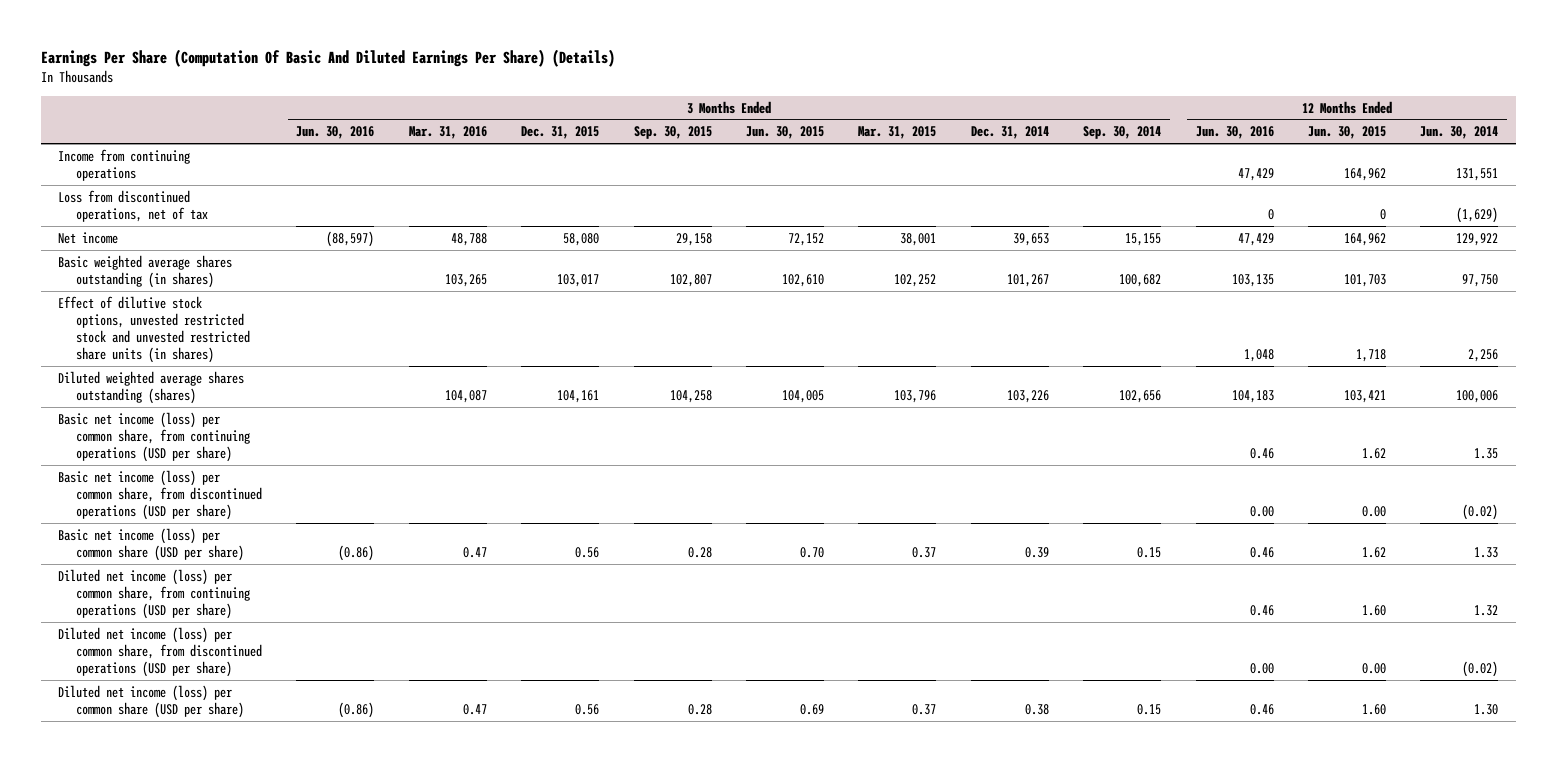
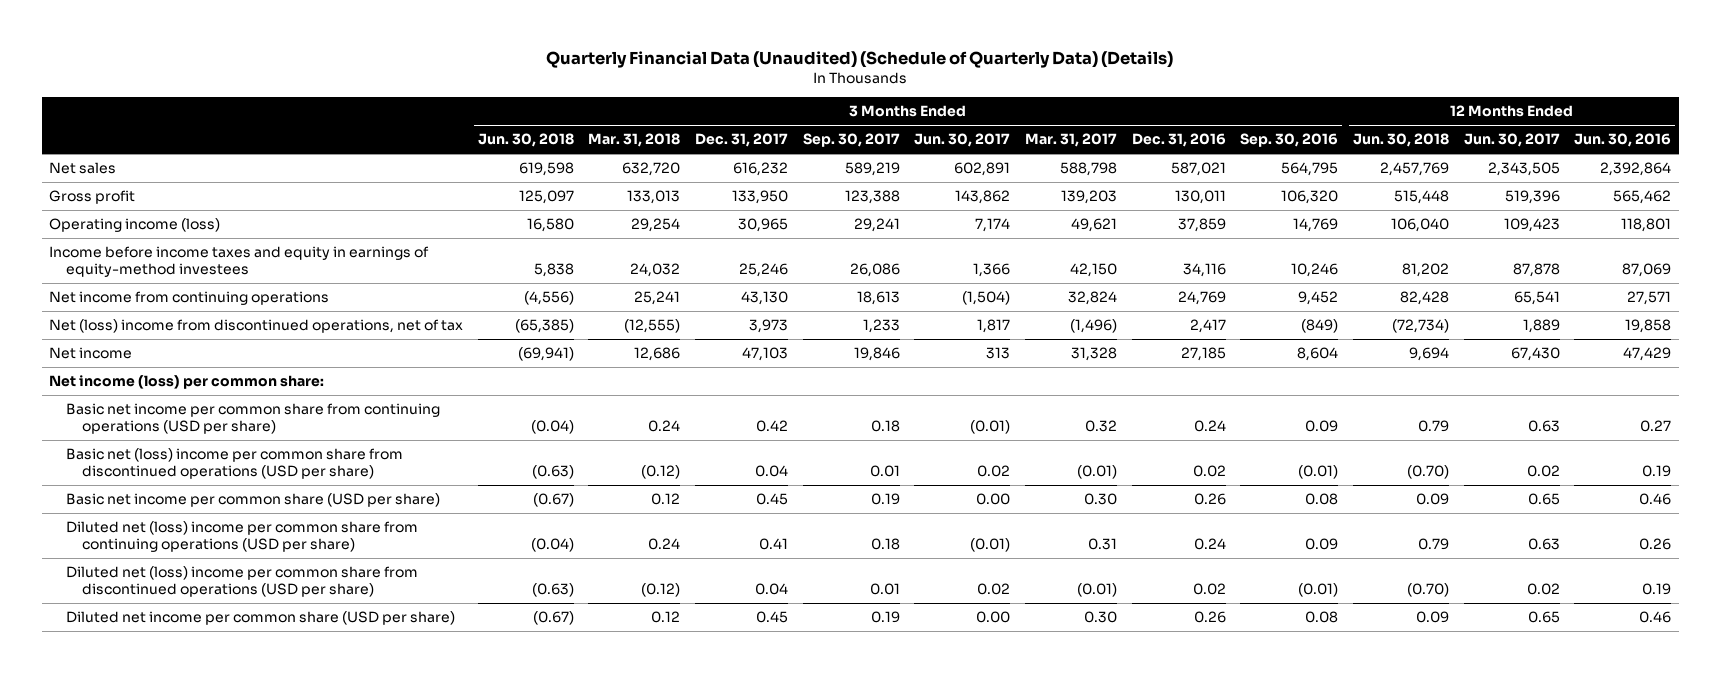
- Earnings Per Share (Computation Of Basic And Diluted Earnings Per Share) (Details)
+ Quarterly Financial Data (Unaudited) (Schedule of Quarterly Data) (Details)
- | 3 Months Ended Jun. 30, 2016 | 3 Months Ended Mar. 31, 2016 | 3 Months Ended Dec. 31, 2015 | 3 Months Ended Sep. 30, 2015 | 3 Months Ended Jun. 30, 2015 | 3 Months Ended Mar. 31, 2015 | 3 Months Ended Dec. 31, 2014 | 3 Months Ended Sep. 30, 2014 | 12 Months Ended Jun. 30, 2016 | 12 Months Ended Jun. 30, 2015 | 12 Months Ended Jun. 30, 2014
+ | 3 Months Ended Jun. 30, 2018 | 3 Months Ended Mar. 31, 2018 | 3 Months Ended Dec. 31, 2017 | 3 Months Ended Sep. 30, 2017 | 3 Months Ended Jun. 30, 2017 | 3 Months Ended Mar. 31, 2017 | 3 Months Ended Dec. 31, 2016 | 3 Months Ended Sep. 30, 2016 | 12 Months Ended Jun. 30, 2018 | 12 Months Ended Jun. 30, 2017 | 12 Months Ended Jun. 30, 2016
- Income from continuing operations | | | | | | | | | 47,429 | 164,962 | 131,551
- Loss from discontinued operations, net of tax | | | | | | | | | 0 | 0 | (1,629)
+ Net sales | 619,598 | 632,720 | 616,232 | 589,219 | 602,891 | 588,798 | 587,021 | 564,795 | 2,457,769 | 2,343,505 | 2,392,864
+ Gross profit | 125,097 | 133,013 | 133,950 | 123,388 | 143,862 | 139,203 | 130,011 | 106,320 | 515,448 | 519,396 | 565,462
+ Operating income (loss) | 16,580 | 29,254 | 30,965 | 29,241 | 7,174 | 49,621 | 37,859 | 14,769 | 106,040 | 109,423 | 118,801
+ Income before income taxes and equity in earnings of equity-method investees | 5,838 | 24,032 | 25,246 | 26,086 | 1,366 | 42,150 | 34,116 | 10,246 | 81,202 | 87,878 | 87,069
+ Net income from continuing operations | (4,556) | 25,241 | 43,130 | 18,613 | (1,504) | 32,824 | 24,769 | 9,452 | 82,428 | 65,541 | 27,571
+ Net (loss) income from discontinued operations, net of tax | (65,385) | (12,555) | 3,973 | 1,233 | 1,817 | (1,496) | 2,417 | (849) | (72,734) | 1,889 | 19,858
- Basic weighted average shares outstanding (in shares) | | 103,265 | 103,017 | 102,807 | 102,610 | 102,252 | 101,267 | 100,682 | 103,135 | 101,703 | 97,750
- Effect of dilutive stock options, unvested restricted stock and unvested restricted share units (in shares) | | | | | | | | | 1,048 | 1,718 | 2,256
- Diluted weighted average shares outstanding (shares) | | 104,087 | 104,161 | 104,258 | 104,005 | 103,796 | 103,226 | 102,656 | 104,183 | 103,421 | 100,006
- Basic net income (loss) per common share, from continuing operations (USD per share) | | | | | | | | | 0.46 | 1.62 | 1.35
- Basic net income (loss) per common share, from discontinued operations (USD per share) | | | | | | | | | 0.00 | 0.00 | (0.02)
- Basic net income (loss) per common share (USD per share) | (0.86) | 0.47 | 0.56 | 0.28 | 0.70 | 0.37 | 0.39 | 0.15 | 0.46 | 1.62 | 1.33
- Diluted net income (loss) per common share, from continuing operations (USD per share) | | | | | | | | | 0.46 | 1.60 | 1.32
- Diluted net income (loss) per common share, from discontinued operations (USD per share) | | | | | | | | | 0.00 | 0.00 | (0.02)
- Diluted net income (loss) per common share (USD per share) | (0.86) | 0.47 | 0.56 | 0.28 | 0.69 | 0.37 | 0.38 | 0.15 | 0.46 | 1.60 | 1.30
+ Net income (loss) per common share:
+ Basic net income per common share from continuing operations (USD per share) | (0.04) | 0.24 | 0.42 | 0.18 | (0.01) | 0.32 | 0.24 | 0.09 | 0.79 | 0.63 | 0.27
+ Basic net (loss) income per common share from discontinued operations (USD per share) | (0.63) | (0.12) | 0.04 | 0.01 | 0.02 | (0.01) | 0.02 | (0.01) | (0.70) | 0.02 | 0.19
+ Basic net income per common share (USD per share) | (0.67) | 0.12 | 0.45 | 0.19 | 0.00 | 0.30 | 0.26 | 0.08 | 0.09 | 0.65 | 0.46
+ Diluted net (loss) income per common share from continuing operations (USD per share) | (0.04) | 0.24 | 0.41 | 0.18 | (0.01) | 0.31 | 0.24 | 0.09 | 0.79 | 0.63 | 0.26
+ Diluted net (loss) income per common share from discontinued operations (USD per share) | (0.63) | (0.12) | 0.04 | 0.01 | 0.02 | (0.01) | 0.02 | (0.01) | (0.70) | 0.02 | 0.19
+ Diluted net income per common share (USD per share) | (0.67) | 0.12 | 0.45 | 0.19 | 0.00 | 0.30 | 0.26 | 0.08 | 0.09 | 0.65 | 0.46

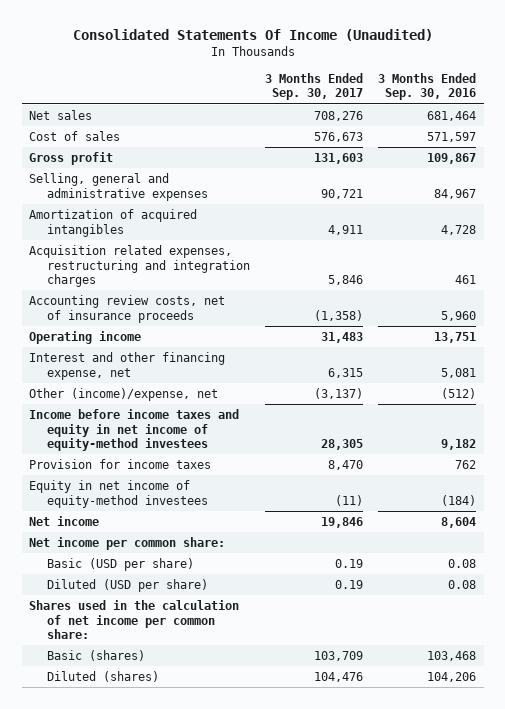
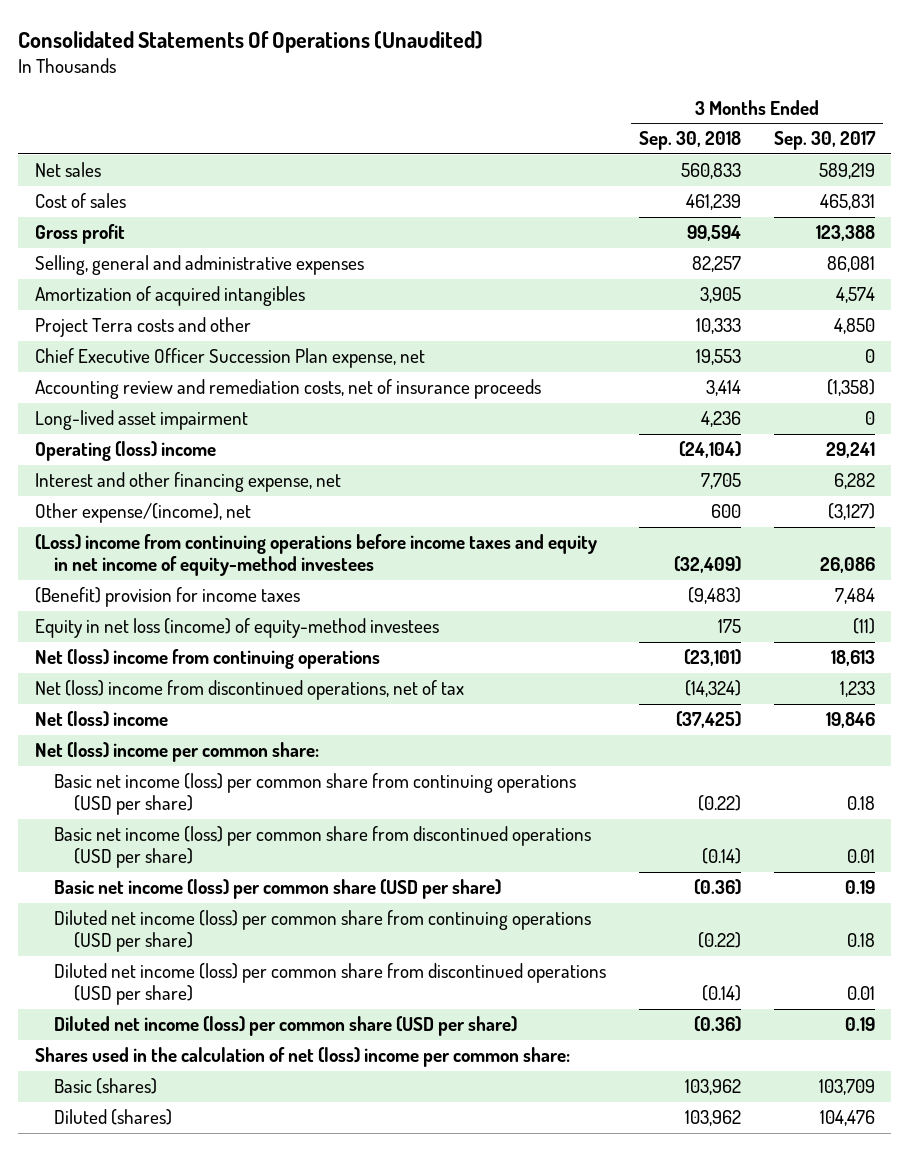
- Consolidated Statements Of Income (Unaudited)
+ Consolidated Statements Of Operations (Unaudited)
- | 3 Months Ended Sep. 30, 2017 | 3 Months Ended Sep. 30, 2016
+ | 3 Months Ended Sep. 30, 2018 | 3 Months Ended Sep. 30, 2017
- Net sales | 708,276 | 681,464
- Cost of sales | 576,673 | 571,597
- Gross profit | 131,603 | 109,867
- Selling, general and administrative expenses | 90,721 | 84,967
- Amortization of acquired intangibles | 4,911 | 4,728
- Acquisition related expenses, restructuring and integration charges | 5,846 | 461
- Accounting review costs, net of insurance proceeds | (1,358) | 5,960
- Operating income | 31,483 | 13,751
- Interest and other financing expense, net | 6,315 | 5,081
- Other (income)/expense, net | (3,137) | (512)
- Income before income taxes and equity in net income of equity-method investees | 28,305 | 9,182
- Provision for income taxes | 8,470 | 762
- Equity in net income of equity-method investees | (11) | (184)
- Net income | 19,846 | 8,604
- Net income per common share:
- Basic (USD per share) | 0.19 | 0.08
- Diluted (USD per share) | 0.19 | 0.08
- Shares used in the calculation of net income per common share:
+ Net sales | 560,833 | 589,219
+ Cost of sales | 461,239 | 465,831
+ Gross profit | 99,594 | 123,388
+ Selling, general and administrative expenses | 82,257 | 86,081
+ Amortization of acquired intangibles | 3,905 | 4,574
+ Project Terra costs and other | 10,333 | 4,850
+ Chief Executive Officer Succession Plan expense, net | 19,553 | 0
+ Accounting review and remediation costs, net of insurance proceeds | 3,414 | (1,358)
+ Long-lived asset impairment | 4,236 | 0
+ Operating (loss) income | (24,104) | 29,241
+ Interest and other financing expense, net | 7,705 | 6,282
+ Other expense/(income), net | 600 | (3,127)
+ (Loss) income from continuing operations before income taxes and equity in net income of equity-method investees | (32,409) | 26,086
+ (Benefit) provision for income taxes | (9,483) | 7,484
+ Equity in net loss (income) of equity-method investees | 175 | (11)
+ Net (loss) income from continuing operations | (23,101) | 18,613
+ Net (loss) income from discontinued operations, net of tax | (14,324) | 1,233
+ Net (loss) income | (37,425) | 19,846
+ Net (loss) income per common share:
+ Basic net income (loss) per common share from continuing operations (USD per share) | (0.22) | 0.18
+ Basic net income (loss) per common share from discontinued operations (USD per share) | (0.14) | 0.01
+ Basic net income (loss) per common share (USD per share) | (0.36) | 0.19
+ Diluted net income (loss) per common share from continuing operations (USD per share) | (0.22) | 0.18
+ Diluted net income (loss) per common share from discontinued operations (USD per share) | (0.14) | 0.01
+ Diluted net income (loss) per common share (USD per share) | (0.36) | 0.19
+ Shares used in the calculation of net (loss) income per common share:

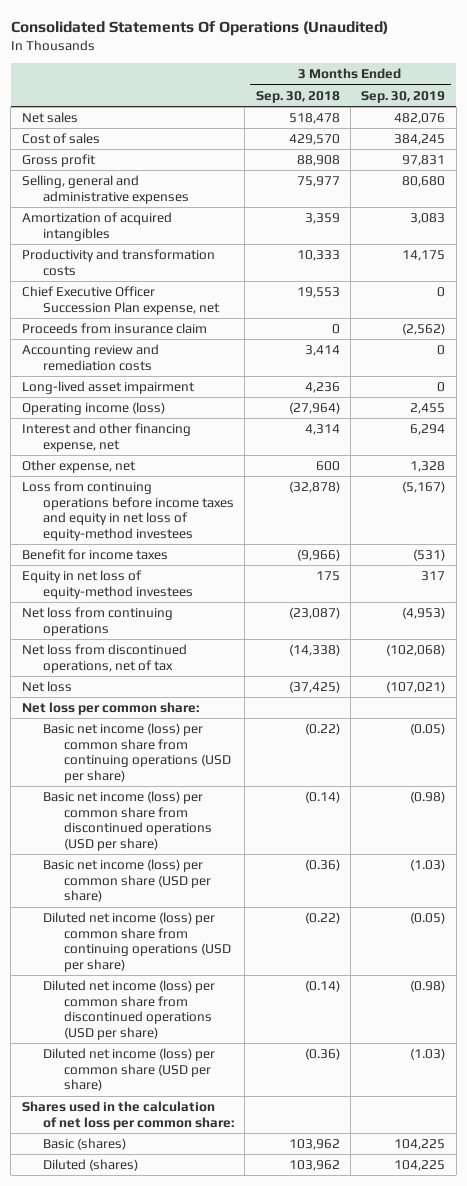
- | 3 Months Ended Sep. 30, 2018 | 3 Months Ended Sep. 30, 2017
+ | 3 Months Ended Sep. 30, 2018 | 3 Months Ended Sep. 30, 2019
- Net sales | 560,833 | 589,219
- Cost of sales | 461,239 | 465,831
- Gross profit | 99,594 | 123,388
- Selling, general and administrative expenses | 82,257 | 86,081
- Amortization of acquired intangibles | 3,905 | 4,574
- Project Terra costs and other | 10,333 | 4,850
+ Net sales | 518,478 | 482,076
+ Cost of sales | 429,570 | 384,245
+ Gross profit | 88,908 | 97,831
+ Selling, general and administrative expenses | 75,977 | 80,680
+ Amortization of acquired intangibles | 3,359 | 3,083
+ Productivity and transformation costs | 10,333 | 14,175
- Accounting review and remediation costs, net of insurance proceeds | 3,414 | (1,358)
+ Proceeds from insurance claim | 0 | (2,562)
+ Accounting review and remediation costs | 3,414 | 0
- Operating (loss) income | (24,104) | 29,241
- Interest and other financing expense, net | 7,705 | 6,282
- Other expense/(income), net | 600 | (3,127)
- (Loss) income from continuing operations before income taxes and equity in net income of equity-method investees | (32,409) | 26,086
- (Benefit) provision for income taxes | (9,483) | 7,484
- Equity in net loss (income) of equity-method investees | 175 | (11)
- Net (loss) income from continuing operations | (23,101) | 18,613
- Net (loss) income from discontinued operations, net of tax | (14,324) | 1,233
- Net (loss) income | (37,425) | 19,846
- Net (loss) income per common share:
+ Operating income (loss) | (27,964) | 2,455
+ Interest and other financing expense, net | 4,314 | 6,294
+ Other expense, net | 600 | 1,328
+ Loss from continuing operations before income taxes and equity in net loss of equity-method investees | (32,878) | (5,167)
+ Benefit for income taxes | (9,966) | (531)
+ Equity in net loss of equity-method investees | 175 | 317
+ Net loss from continuing operations | (23,087) | (4,953)
+ Net loss from discontinued operations, net of tax | (14,338) | (102,068)
+ Net loss | (37,425) | (107,021)
+ Net loss per common share:
- Shares used in the calculation of net (loss) income per common share:
+ Shares used in the calculation of net loss per common share:

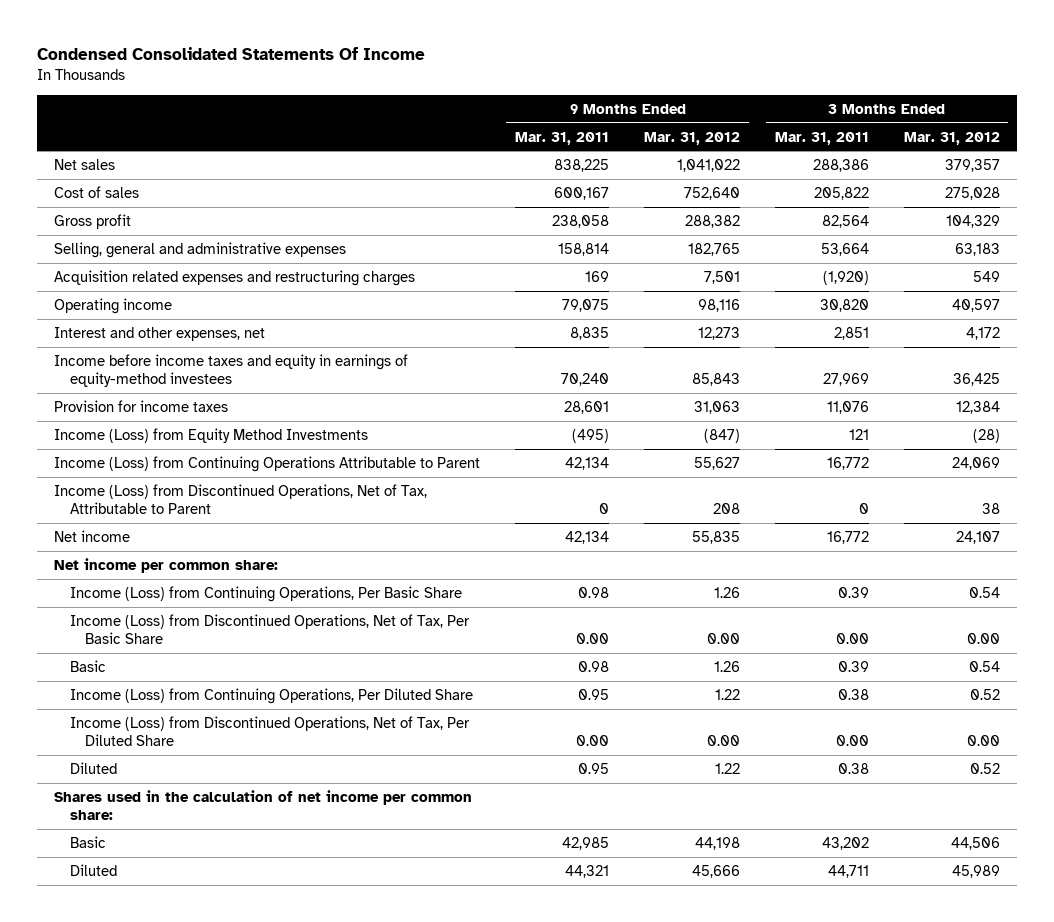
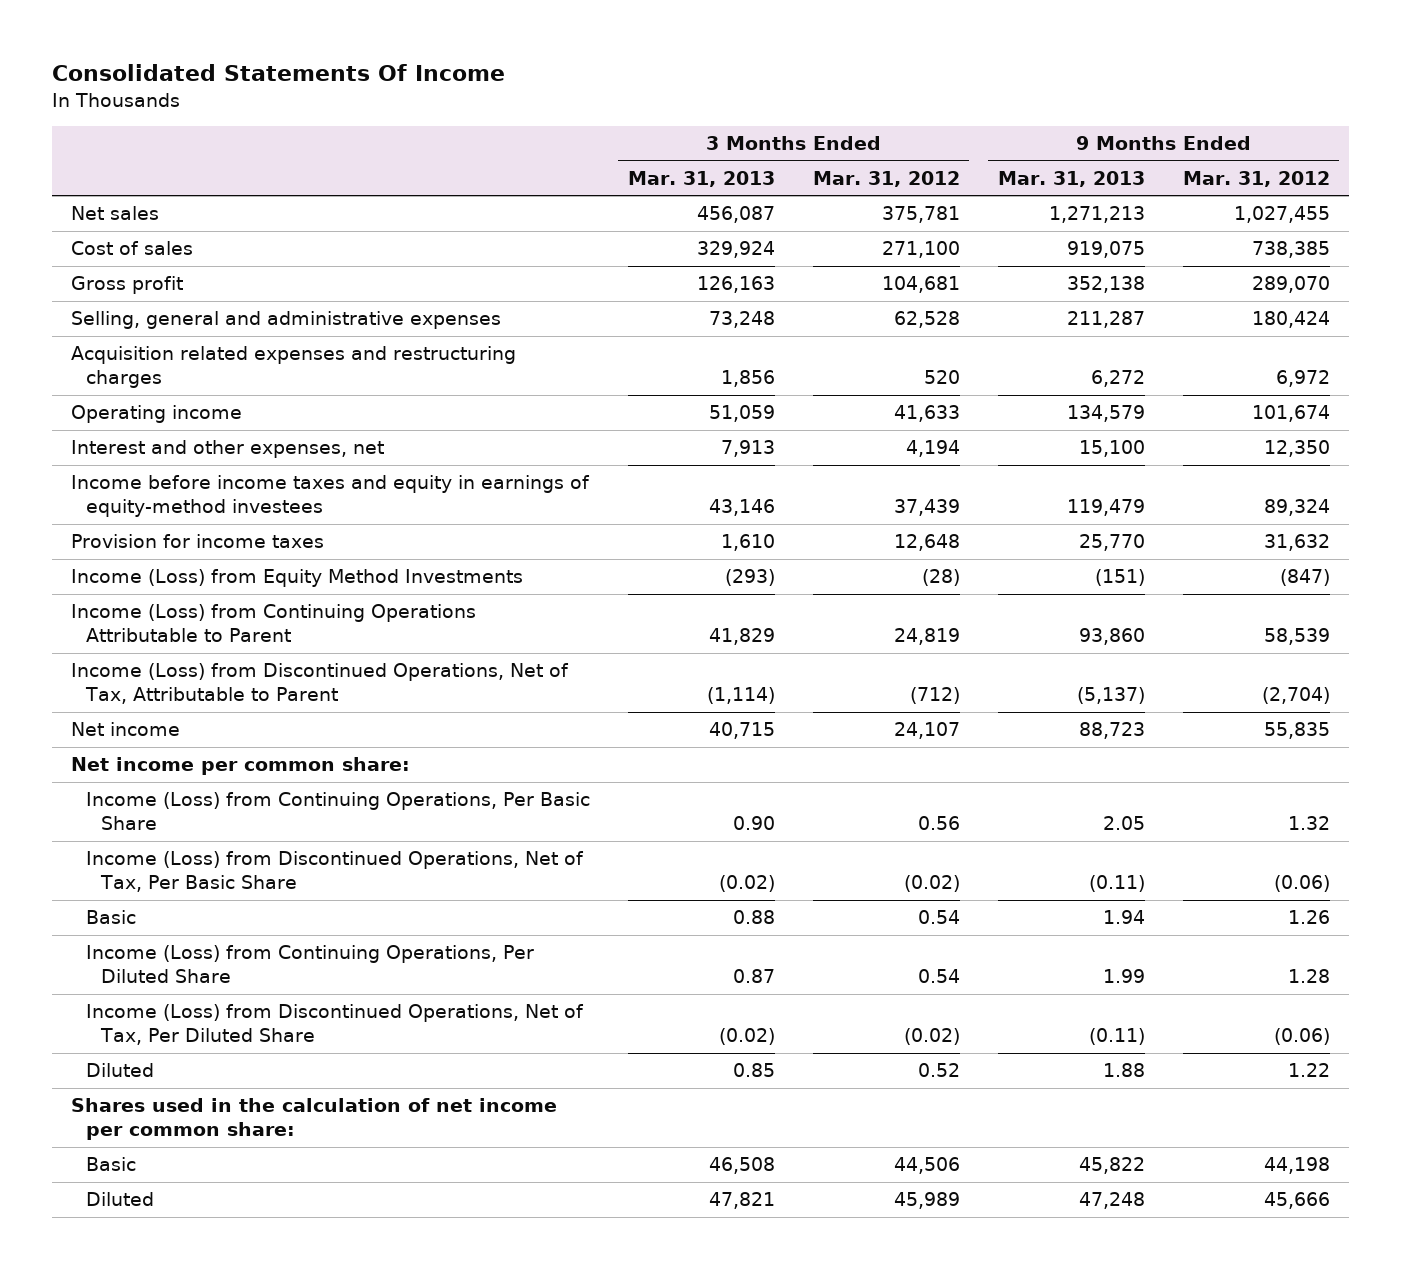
- Condensed Consolidated Statements Of Income
+ Consolidated Statements Of Income
- | 9 Months Ended Mar. 31, 2011 | 9 Months Ended Mar. 31, 2012 | 3 Months Ended Mar. 31, 2011 | 3 Months Ended Mar. 31, 2012
+ | 3 Months Ended Mar. 31, 2013 | 3 Months Ended Mar. 31, 2012 | 9 Months Ended Mar. 31, 2013 | 9 Months Ended Mar. 31, 2012
- Net sales | 838,225 | 1,041,022 | 288,386 | 379,357
- Cost of sales | 600,167 | 752,640 | 205,822 | 275,028
- Gross profit | 238,058 | 288,382 | 82,564 | 104,329
- Selling, general and administrative expenses | 158,814 | 182,765 | 53,664 | 63,183
- Acquisition related expenses and restructuring charges | 169 | 7,501 | (1,920) | 549
- Operating income | 79,075 | 98,116 | 30,820 | 40,597
- Interest and other expenses, net | 8,835 | 12,273 | 2,851 | 4,172
- Income before income taxes and equity in earnings of equity-method investees | 70,240 | 85,843 | 27,969 | 36,425
- Provision for income taxes | 28,601 | 31,063 | 11,076 | 12,384
+ Net sales | 456,087 | 375,781 | 1,271,213 | 1,027,455
+ Cost of sales | 329,924 | 271,100 | 919,075 | 738,385
+ Gross profit | 126,163 | 104,681 | 352,138 | 289,070
+ Selling, general and administrative expenses | 73,248 | 62,528 | 211,287 | 180,424
+ Acquisition related expenses and restructuring charges | 1,856 | 520 | 6,272 | 6,972
+ Operating income | 51,059 | 41,633 | 134,579 | 101,674
+ Interest and other expenses, net | 7,913 | 4,194 | 15,100 | 12,350
+ Income before income taxes and equity in earnings of equity-method investees | 43,146 | 37,439 | 119,479 | 89,324
+ Provision for income taxes | 1,610 | 12,648 | 25,770 | 31,632
- Income (Loss) from Continuing Operations Attributable to Parent | 42,134 | 55,627 | 16,772 | 24,069
- Income (Loss) from Discontinued Operations, Net of Tax, Attributable to Parent | 0 | 208 | 0 | 38
+ Income (Loss) from Continuing Operations Attributable to Parent | 41,829 | 24,819 | 93,860 | 58,539
+ Income (Loss) from Discontinued Operations, Net of Tax, Attributable to Parent | (1,114) | (712) | (5,137) | (2,704)
- Income (Loss) from Continuing Operations, Per Basic Share | 0.98 | 1.26 | 0.39 | 0.54
- Income (Loss) from Discontinued Operations, Net of Tax, Per Basic Share | 0.00 | 0.00 | 0.00 | 0.00
+ Income (Loss) from Continuing Operations, Per Basic Share | 0.90 | 0.56 | 2.05 | 1.32
+ Income (Loss) from Discontinued Operations, Net of Tax, Per Basic Share | (0.02) | (0.02) | (0.11) | (0.06)
- Income (Loss) from Continuing Operations, Per Diluted Share | 0.95 | 1.22 | 0.38 | 0.52
- Income (Loss) from Discontinued Operations, Net of Tax, Per Diluted Share | 0.00 | 0.00 | 0.00 | 0.00
+ Income (Loss) from Continuing Operations, Per Diluted Share | 0.87 | 0.54 | 1.99 | 1.28
+ Income (Loss) from Discontinued Operations, Net of Tax, Per Diluted Share | (0.02) | (0.02) | (0.11) | (0.06)

